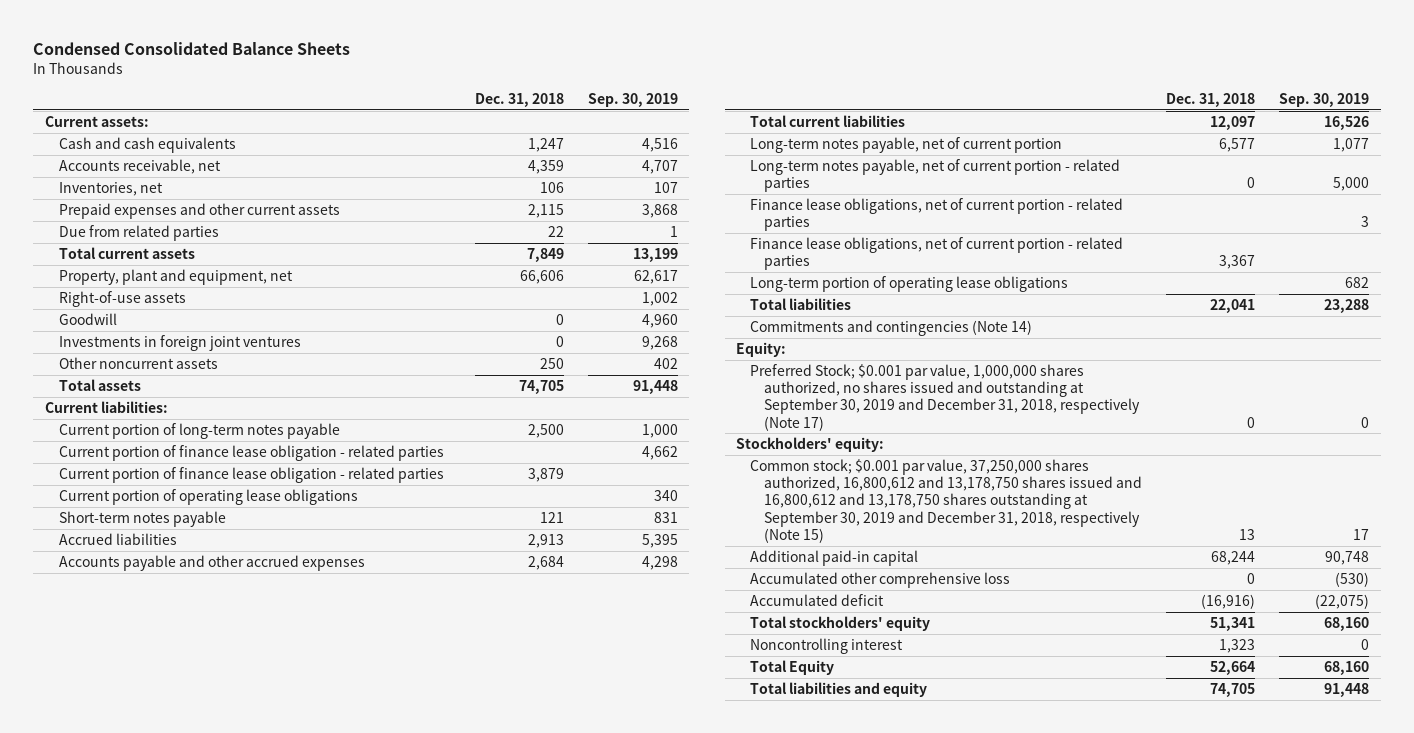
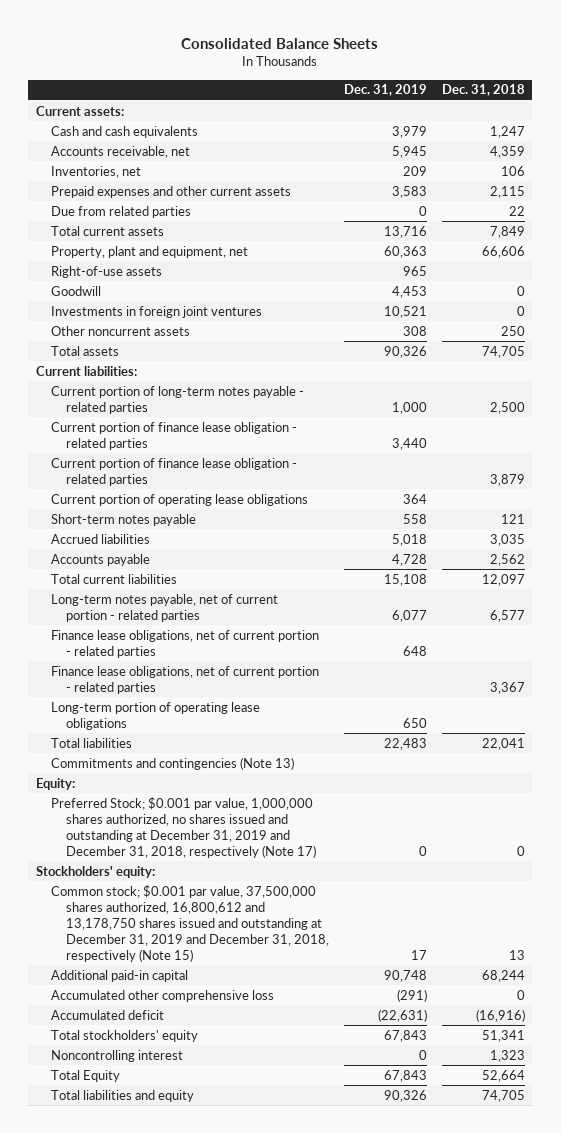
- Condensed Consolidated Balance Sheets
+ Consolidated Balance Sheets
- | Dec. 31, 2018 | Sep. 30, 2019
+ | Dec. 31, 2019 | Dec. 31, 2018
- Current portion of long-term notes payable | 2,500 | 1,000
+ Current portion of long-term notes payable - related parties | 1,000 | 2,500
- Accrued liabilities | 2,913 | 5,395
- Accounts payable and other accrued expenses | 2,684 | 4,298
+ Accrued liabilities | 5,018 | 3,035
+ Accounts payable | 4,728 | 2,562
- Long-term notes payable, net of current portion | 6,577 | 1,077
- Long-term notes payable, net of current portion - related parties | 0 | 5,000
+ Long-term notes payable, net of current portion - related parties | 6,077 | 6,577
- Commitments and contingencies (Note 14)
+ Commitments and contingencies (Note 13)
- Preferred Stock; $0.001 par value, 1,000,000 shares authorized, no shares issued and outstanding at September 30, 2019 and December 31, 2018, respectively (Note 17) | 0 | 0
+ Preferred Stock; $0.001 par value, 1,000,000 shares authorized, no shares issued and outstanding at December 31, 2019 and December 31, 2018, respectively (Note 17) | 0 | 0
- Common stock; $0.001 par value, 37,250,000 shares authorized, 16,800,612 and 13,178,750 shares issued and 16,800,612 and 13,178,750 shares outstanding at September 30, 2019 and December 31, 2018, respectively (Note 15) | 13 | 17
+ Common stock; $0.001 par value, 37,500,000 shares authorized, 16,800,612 and 13,178,750 shares issued and outstanding at December 31, 2019 and December 31, 2018, respectively (Note 15) | 17 | 13

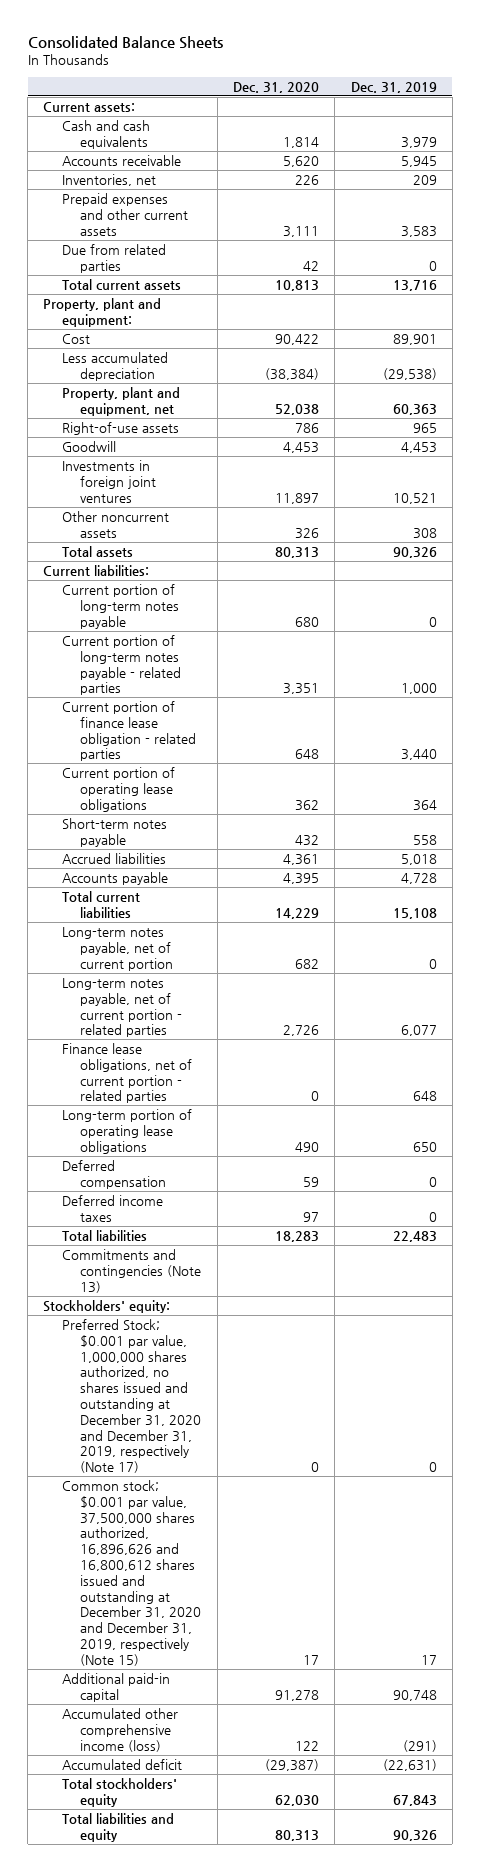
- | Dec. 31, 2019 | Dec. 31, 2018
+ | Dec. 31, 2020 | Dec. 31, 2019
- Accounts receivable, net | 5,945 | 4,359
+ Accounts receivable | 5,620 | 5,945
+ Property, plant and equipment:
+ Cost | 90,422 | 89,901
+ Less accumulated depreciation | (38,384) | (29,538)
+ Current portion of long-term notes payable | 680 | 0
- Current portion of finance lease obligation - related parties | | 3,879
+ Long-term notes payable, net of current portion | 682 | 0
- Finance lease obligations, net of current portion - related parties | | 3,367
+ Deferred compensation | 59 | 0
+ Deferred income taxes | 97 | 0
- Equity:
- Preferred Stock; $0.001 par value, 1,000,000 shares authorized, no shares issued and outstanding at December 31, 2019 and December 31, 2018, respectively (Note 17) | 0 | 0
- Common stock; $0.001 par value, 37,500,000 shares authorized, 16,800,612 and 13,178,750 shares issued and outstanding at December 31, 2019 and December 31, 2018, respectively (Note 15) | 17 | 13
+ Preferred Stock; $0.001 par value, 1,000,000 shares authorized, no shares issued and outstanding at December 31, 2020 and December 31, 2019, respectively (Note 17) | 0 | 0
+ Common stock; $0.001 par value, 37,500,000 shares authorized, 16,896,626 and 16,800,612 shares issued and outstanding at December 31, 2020 and December 31, 2019, respectively (Note 15) | 17 | 17
- Accumulated other comprehensive loss | (291) | 0
+ Accumulated other comprehensive income (loss) | 122 | (291)
- Noncontrolling interest | 0 | 1,323
- Total Equity | 67,843 | 52,664

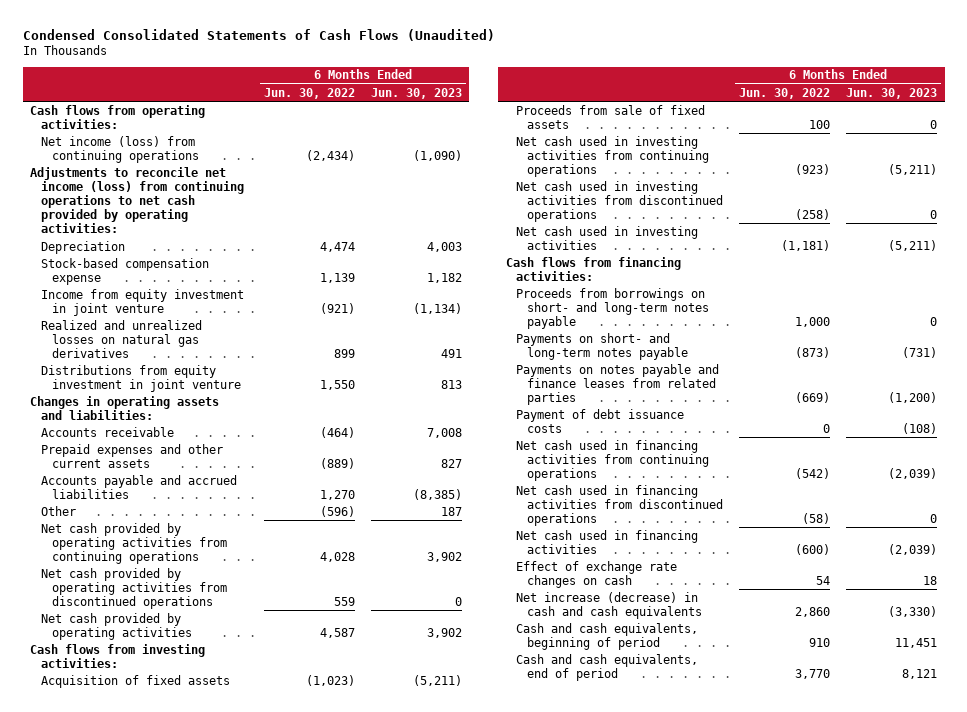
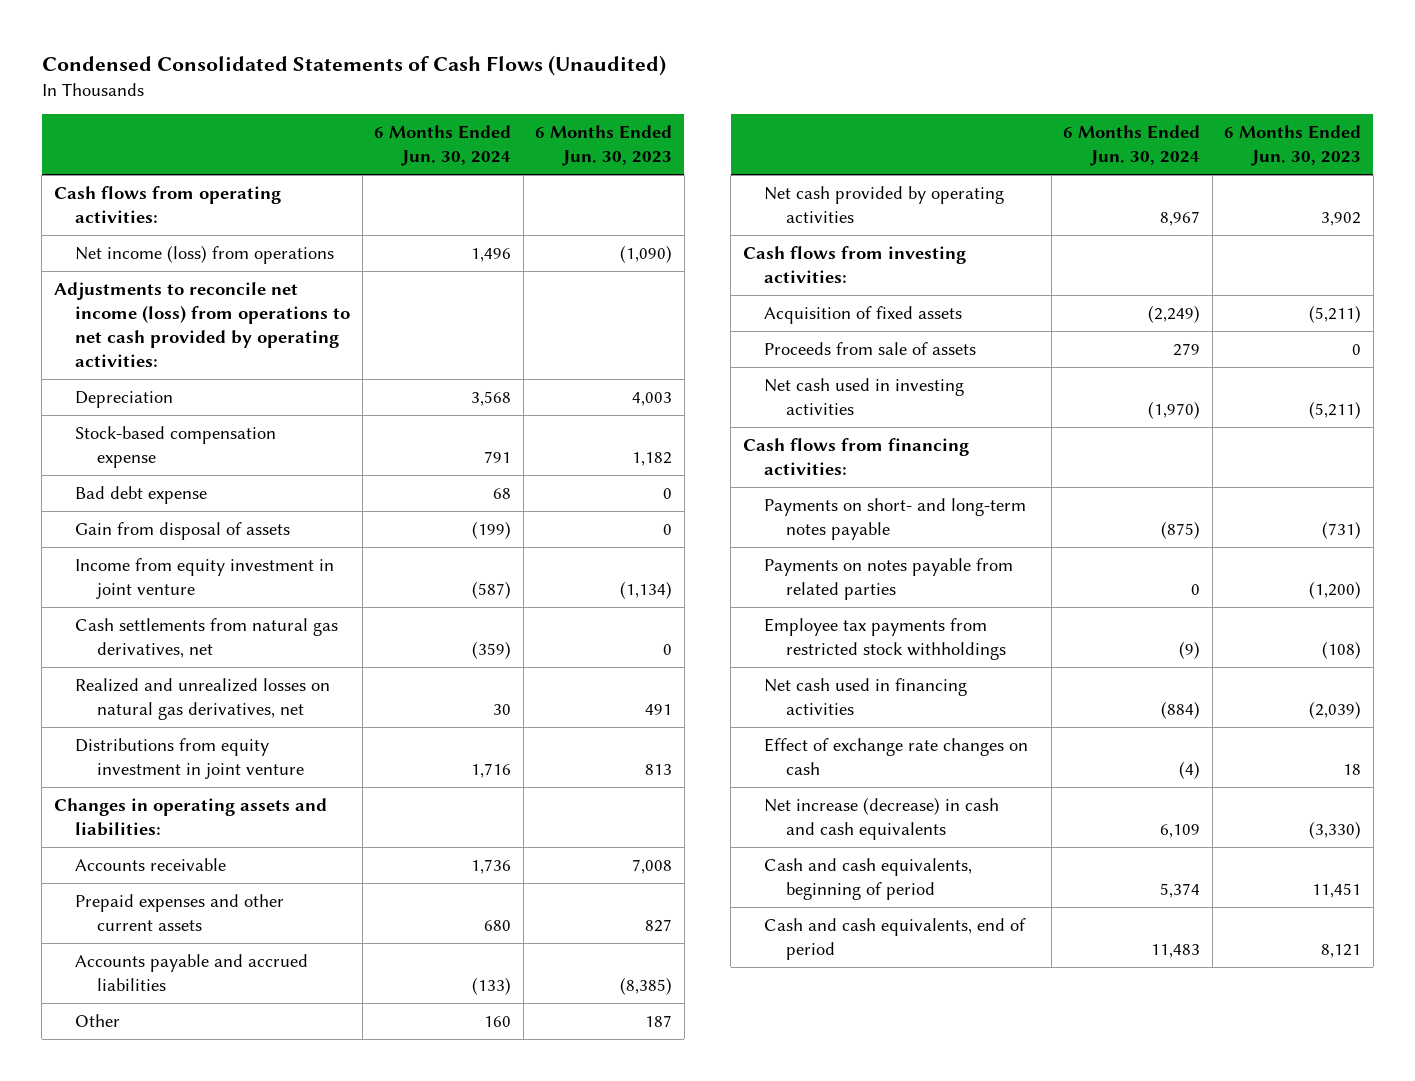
- | 6 Months Ended Jun. 30, 2022 | 6 Months Ended Jun. 30, 2023
+ | 6 Months Ended Jun. 30, 2024 | 6 Months Ended Jun. 30, 2023
- Net income (loss) from continuing operations | (2,434) | (1,090)
- Adjustments to reconcile net income (loss) from continuing operations to net cash provided by operating activities:
+ Net income (loss) from operations | 1,496 | (1,090)
+ Adjustments to reconcile net income (loss) from operations to net cash provided by operating activities:
+ Bad debt expense | 68 | 0
+ Gain from disposal of assets | (199) | 0
- Realized and unrealized losses on natural gas derivatives | 899 | 491
+ Cash settlements from natural gas derivatives, net | (359) | 0
+ Realized and unrealized losses on natural gas derivatives, net | 30 | 491
- Net cash provided by operating activities from continuing operations | 4,028 | 3,902
- Net cash provided by operating activities from discontinued operations | 559 | 0
- Proceeds from sale of fixed assets | 100 | 0
- Net cash used in investing activities from continuing operations | (923) | (5,211)
- Net cash used in investing activities from discontinued operations | (258) | 0
+ Proceeds from sale of assets | 279 | 0
- Proceeds from borrowings on short- and long-term notes payable | 1,000 | 0
- Payments on notes payable and finance leases from related parties | (669) | (1,200)
- Payment of debt issuance costs | 0 | (108)
- Net cash used in financing activities from continuing operations | (542) | (2,039)
- Net cash used in financing activities from discontinued operations | (58) | 0
+ Payments on notes payable from related parties | 0 | (1,200)
+ Employee tax payments from restricted stock withholdings | (9) | (108)

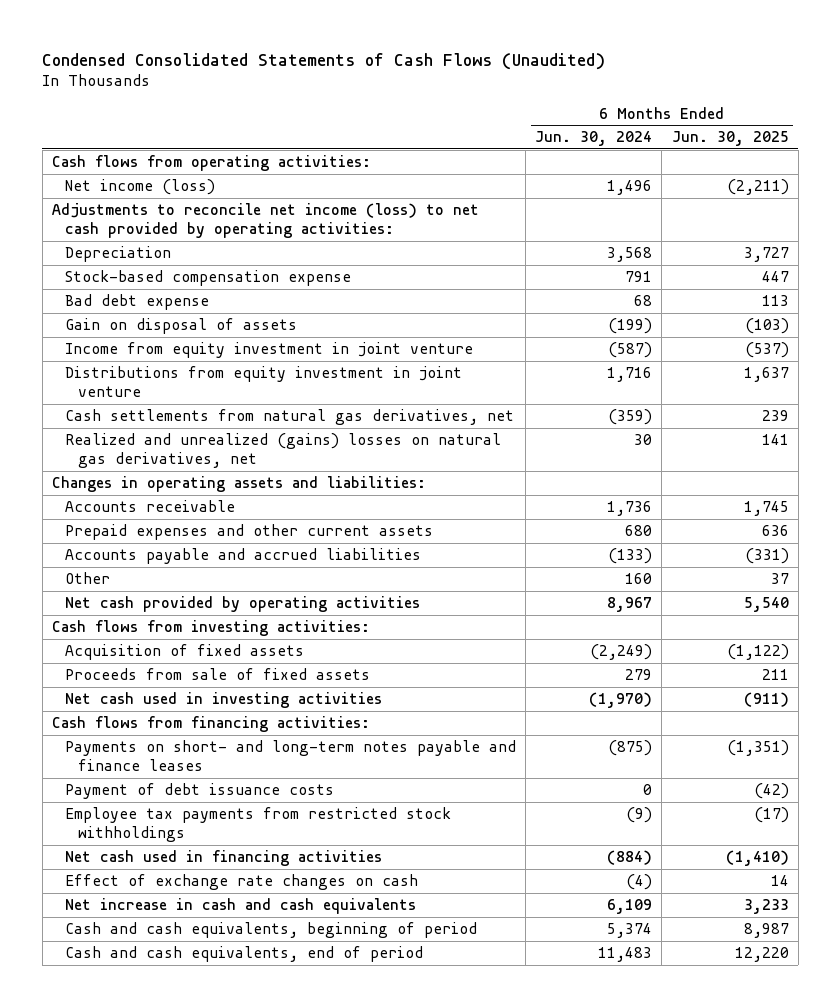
- | 6 Months Ended Jun. 30, 2024 | 6 Months Ended Jun. 30, 2023
+ | 6 Months Ended Jun. 30, 2024 | 6 Months Ended Jun. 30, 2025
- Net income (loss) from operations | 1,496 | (1,090)
- Adjustments to reconcile net income (loss) from operations to net cash provided by operating activities:
+ Net income (loss) | 1,496 | (2,211)
+ Adjustments to reconcile net income (loss) to net cash provided by operating activities:
- Gain from disposal of assets | (199) | 0
+ Gain on disposal of assets | (199) | (103)
- Realized and unrealized losses on natural gas derivatives, net | 30 | 491
moved down: Cash settlements from natural gas derivatives, net | (359) | 239
+ Realized and unrealized (gains) losses on natural gas derivatives, net | 30 | 141
- Proceeds from sale of assets | 279 | 0
+ Proceeds from sale of fixed assets | 279 | 211
- Payments on short- and long-term notes payable | (875) | (731)
- Payments on notes payable from related parties | 0 | (1,200)
+ Payments on short- and long-term notes payable and finance leases | (875) | (1,351)
+ Payment of debt issuance costs | 0 | (42)
- Net increase (decrease) in cash and cash equivalents | 6,109 | (3,330)
+ Net increase in cash and cash equivalents | 6,109 | 3,233

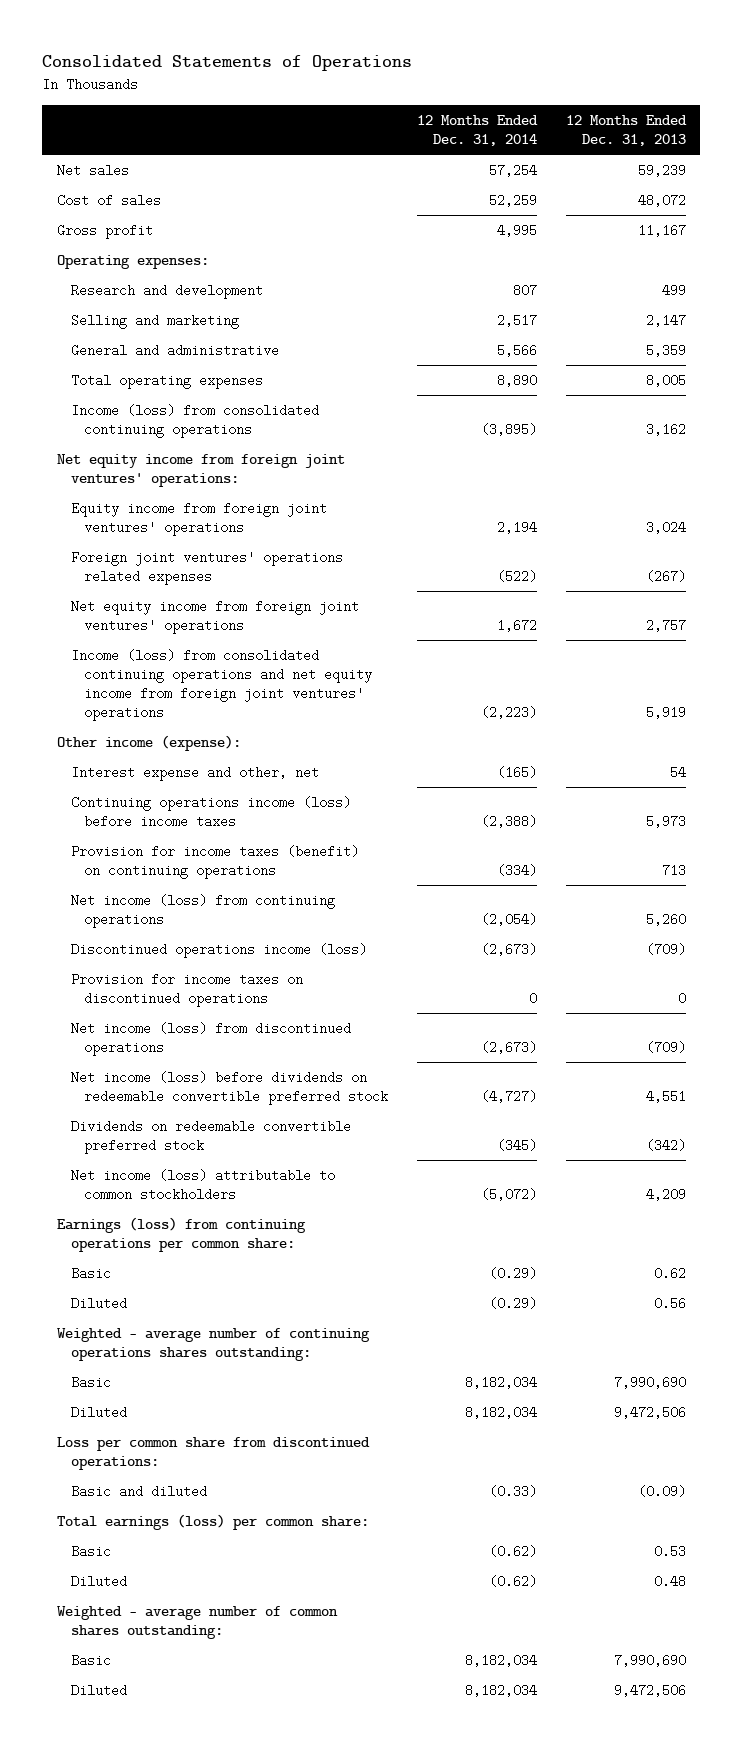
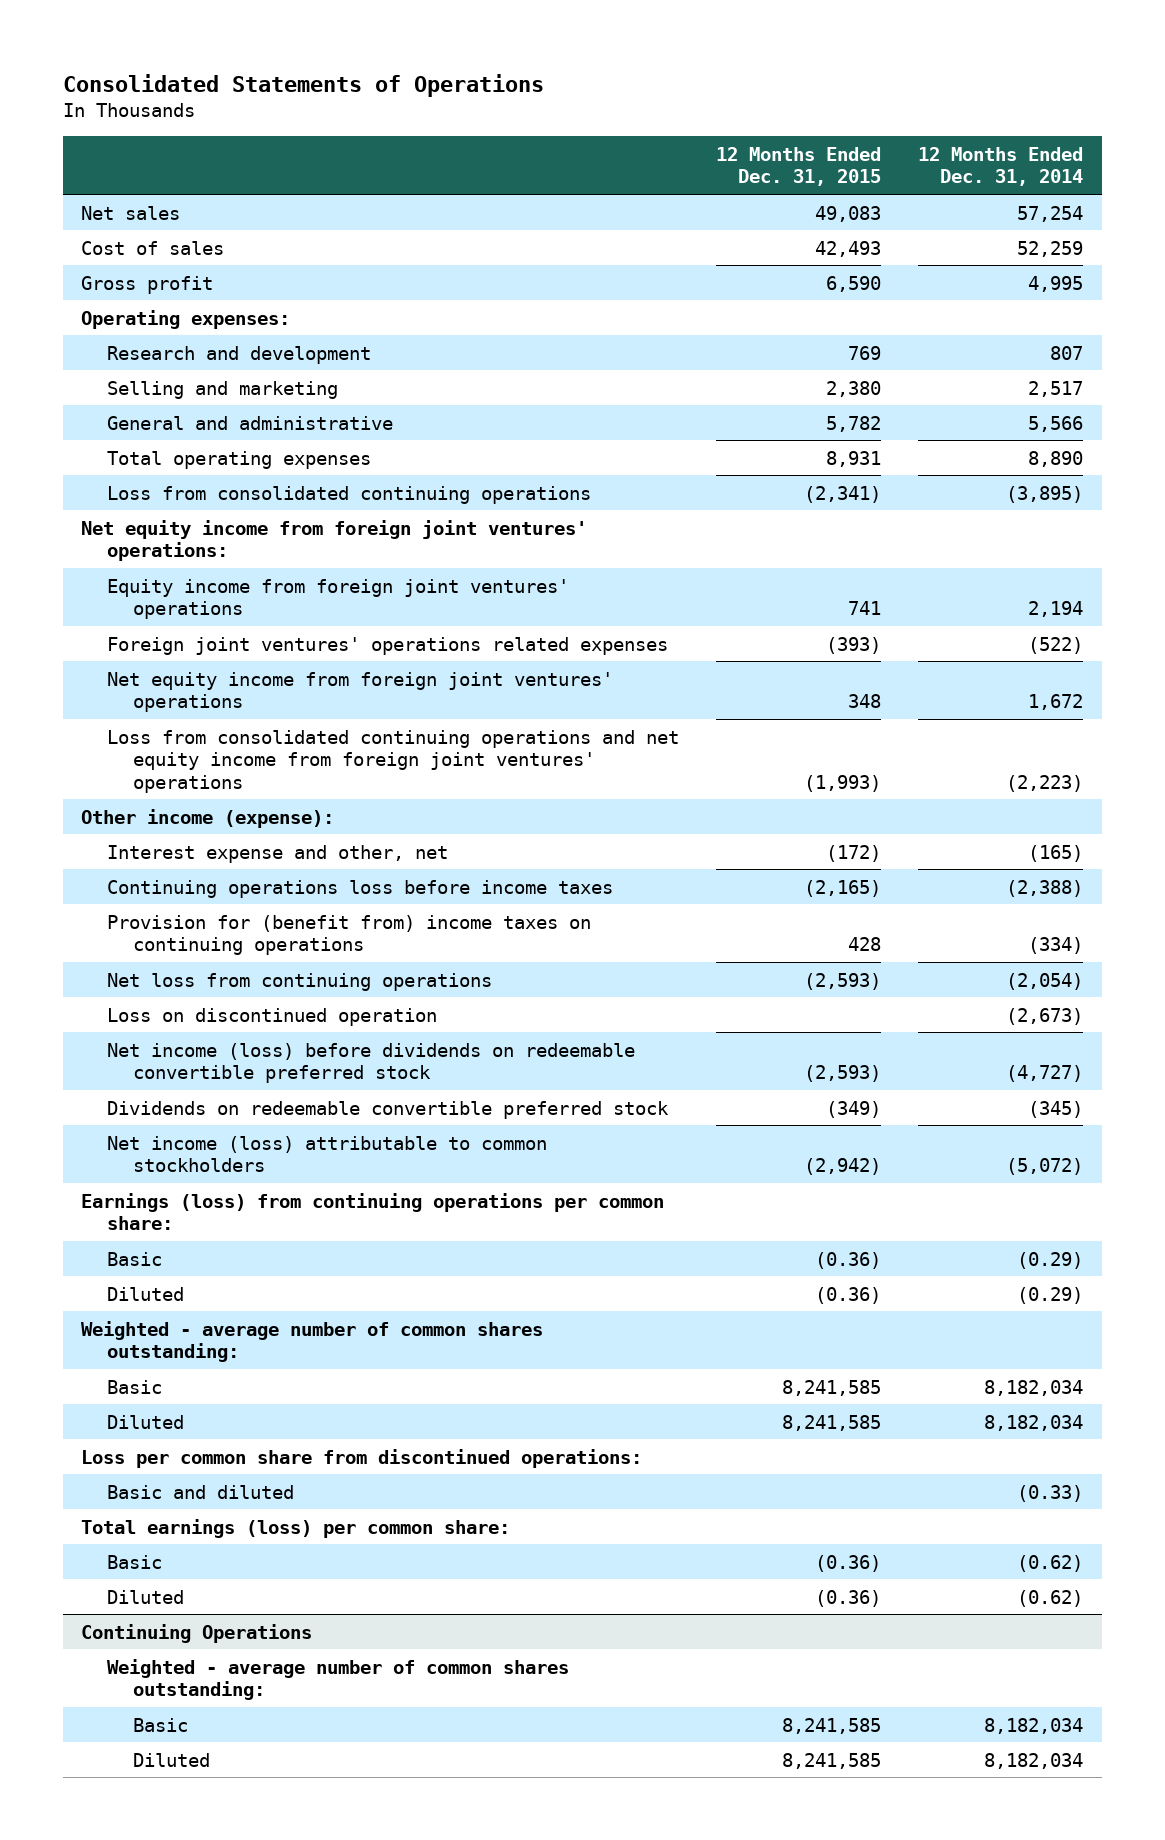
- | 12 Months Ended Dec. 31, 2014 | 12 Months Ended Dec. 31, 2013
+ | 12 Months Ended Dec. 31, 2015 | 12 Months Ended Dec. 31, 2014
- Income (loss) from consolidated continuing operations | (3,895) | 3,162
+ Loss from consolidated continuing operations | (2,341) | (3,895)
- Income (loss) from consolidated continuing operations and net equity income from foreign joint ventures' operations | (2,223) | 5,919
+ Loss from consolidated continuing operations and net equity income from foreign joint ventures' operations | (1,993) | (2,223)
- Continuing operations income (loss) before income taxes | (2,388) | 5,973
- Provision for income taxes (benefit) on continuing operations | (334) | 713
- Net income (loss) from continuing operations | (2,054) | 5,260
- Discontinued operations income (loss) | (2,673) | (709)
- Provision for income taxes on discontinued operations | 0 | 0
- Net income (loss) from discontinued operations | (2,673) | (709)
+ Continuing operations loss before income taxes | (2,165) | (2,388)
+ Provision for (benefit from) income taxes on continuing operations | 428 | (334)
+ Net loss from continuing operations | (2,593) | (2,054)
+ Loss on discontinued operation | | (2,673)
- Weighted - average number of continuing operations shares outstanding:
+ Weighted - average number of common shares outstanding:
+ Continuing Operations

